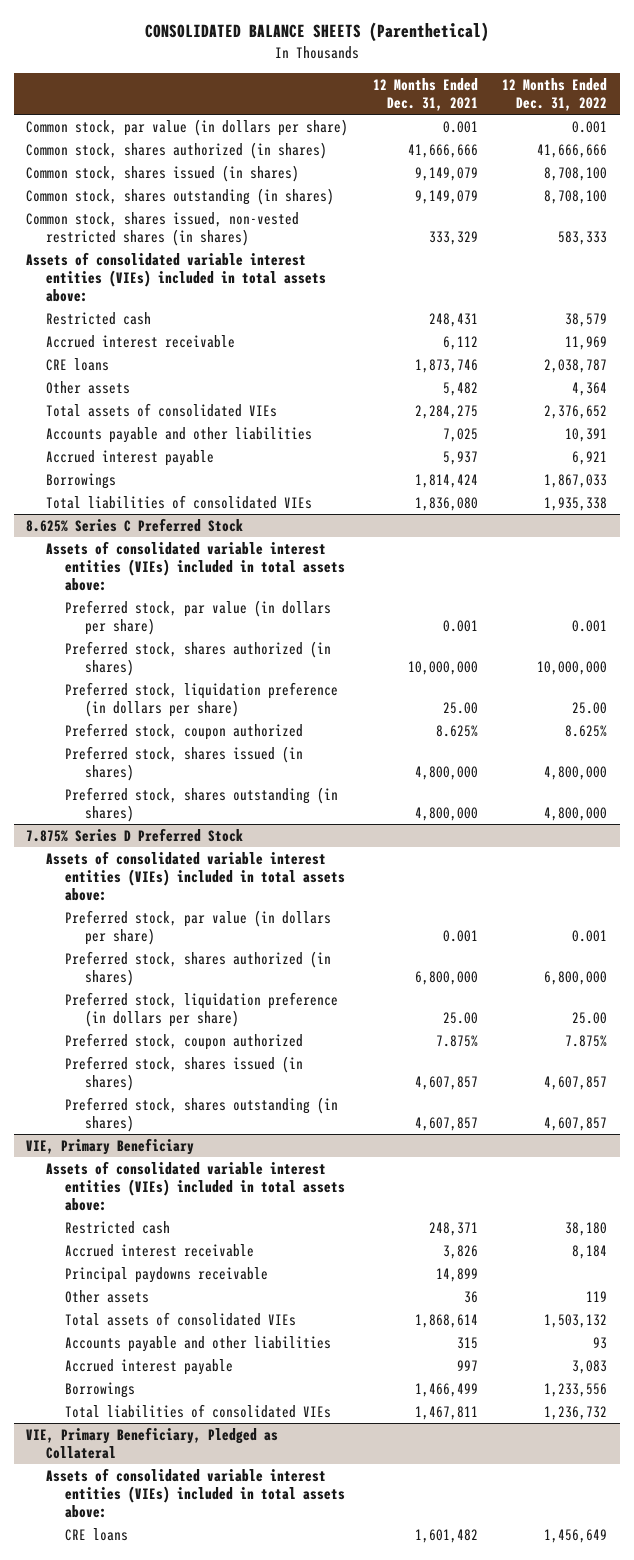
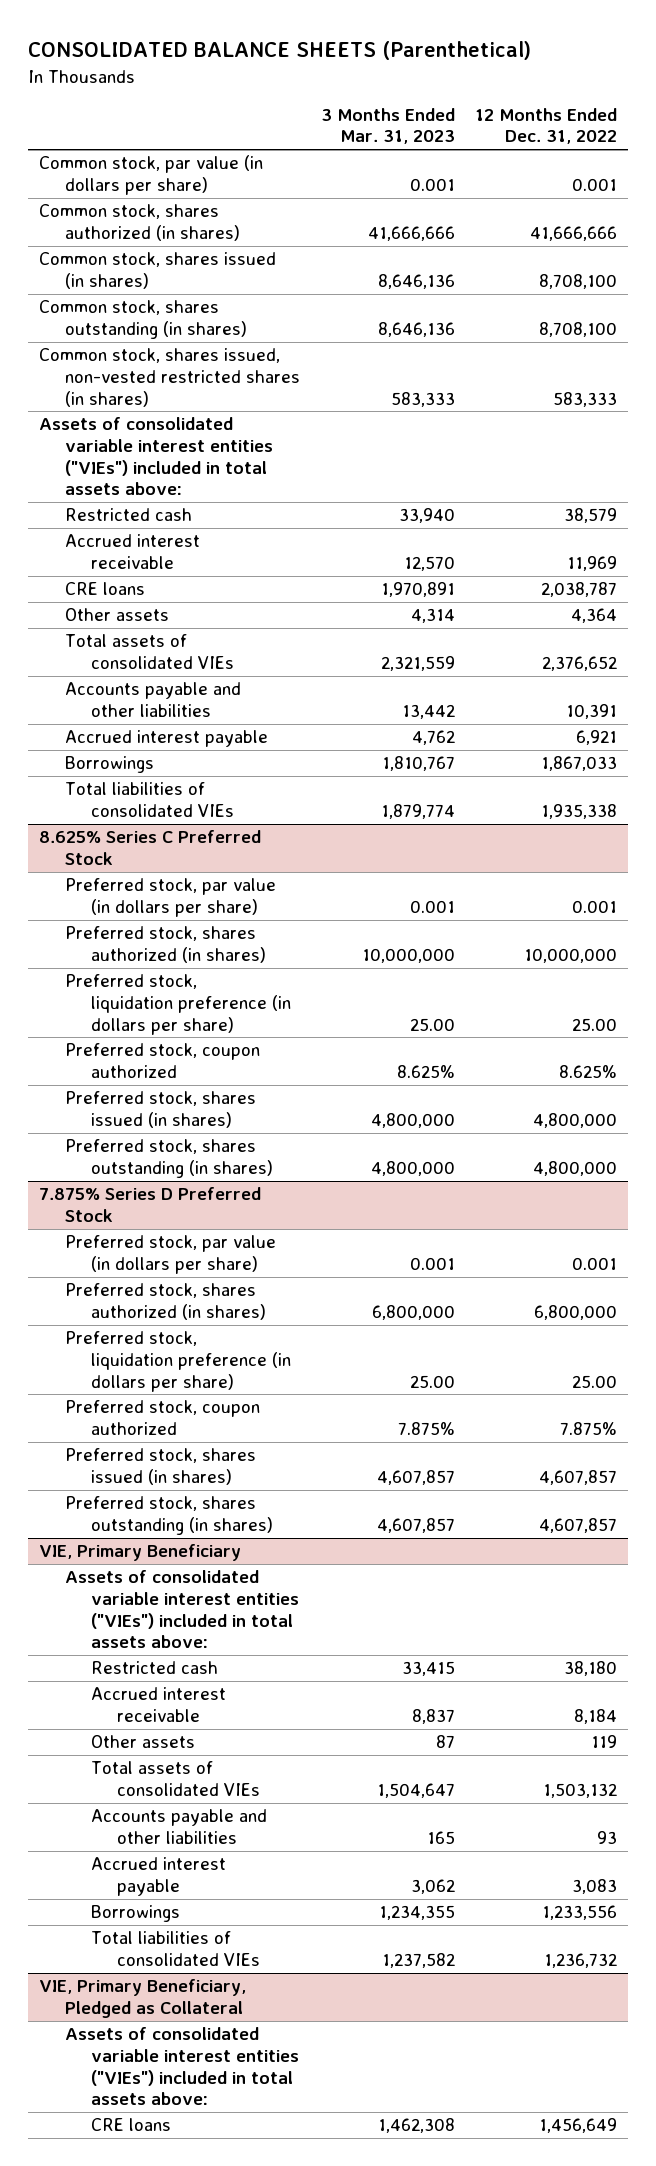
- | 12 Months Ended Dec. 31, 2021 | 12 Months Ended Dec. 31, 2022
+ | 3 Months Ended Mar. 31, 2023 | 12 Months Ended Dec. 31, 2022
- Assets of consolidated variable interest entities (VIEs) included in total assets above:
+ Assets of consolidated variable interest entities ("VIEs") included in total assets above:
@ 8.625% Series C Preferred Stock
- Assets of consolidated variable interest entities (VIEs) included in total assets above:
@ 7.875% Series D Preferred Stock
- Assets of consolidated variable interest entities (VIEs) included in total assets above:
@ VIE, Primary Beneficiary
- Assets of consolidated variable interest entities (VIEs) included in total assets above:
+ Assets of consolidated variable interest entities ("VIEs") included in total assets above:
- Principal paydowns receivable | 14,899 |
@ VIE, Primary Beneficiary, Pledged as Collateral
- Assets of consolidated variable interest entities (VIEs) included in total assets above:
+ Assets of consolidated variable interest entities ("VIEs") included in total assets above:

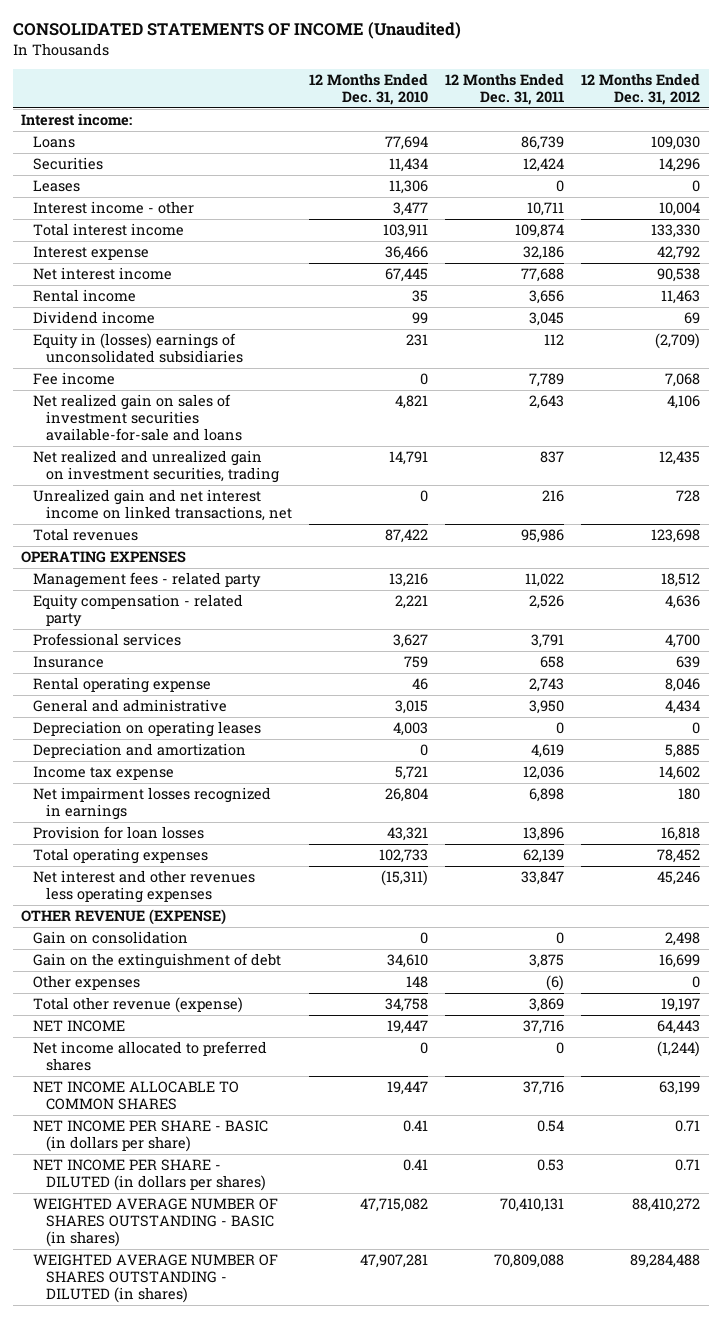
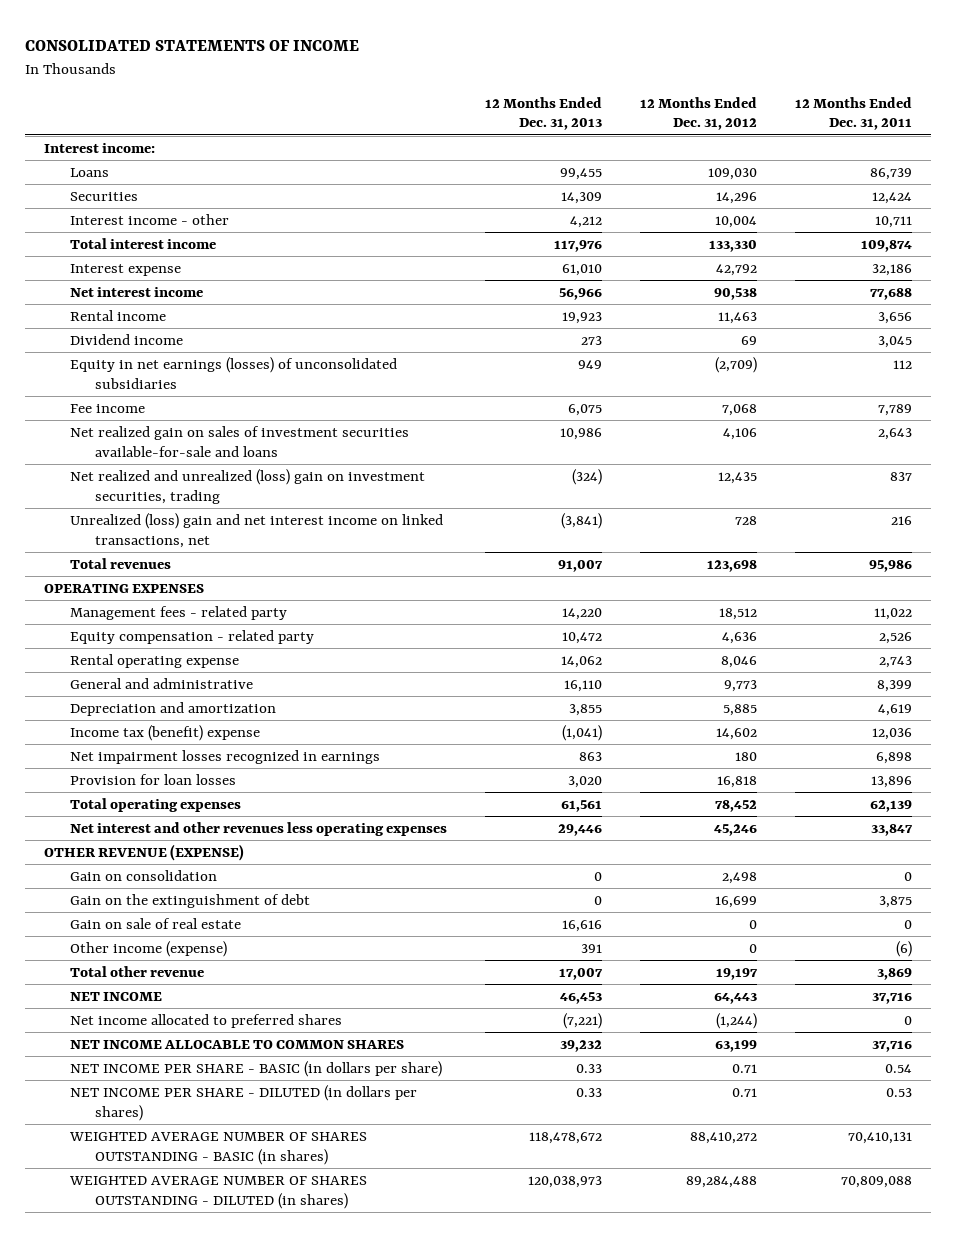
- CONSOLIDATED STATEMENTS OF INCOME (Unaudited)
+ CONSOLIDATED STATEMENTS OF INCOME
- | 12 Months Ended Dec. 31, 2010 | 12 Months Ended Dec. 31, 2011 | 12 Months Ended Dec. 31, 2012
+ | 12 Months Ended Dec. 31, 2013 | 12 Months Ended Dec. 31, 2012 | 12 Months Ended Dec. 31, 2011
- Leases | 11,306 | 0 | 0
- Equity in (losses) earnings of unconsolidated subsidiaries | 231 | 112 | (2,709)
+ Equity in net earnings (losses) of unconsolidated subsidiaries | 949 | (2,709) | 112
- Net realized and unrealized gain on investment securities, trading | 14,791 | 837 | 12,435
- Unrealized gain and net interest income on linked transactions, net | 0 | 216 | 728
+ Net realized and unrealized (loss) gain on investment securities, trading | (324) | 12,435 | 837
+ Unrealized (loss) gain and net interest income on linked transactions, net | (3,841) | 728 | 216
- Professional services | 3,627 | 3,791 | 4,700
- Insurance | 759 | 658 | 639
- General and administrative | 3,015 | 3,950 | 4,434
- Depreciation on operating leases | 4,003 | 0 | 0
+ General and administrative | 16,110 | 9,773 | 8,399
- Income tax expense | 5,721 | 12,036 | 14,602
+ Income tax (benefit) expense | (1,041) | 14,602 | 12,036
- Other expenses | 148 | (6) | 0
- Total other revenue (expense) | 34,758 | 3,869 | 19,197
+ Gain on sale of real estate | 16,616 | 0 | 0
+ Other income (expense) | 391 | 0 | (6)
+ Total other revenue | 17,007 | 19,197 | 3,869

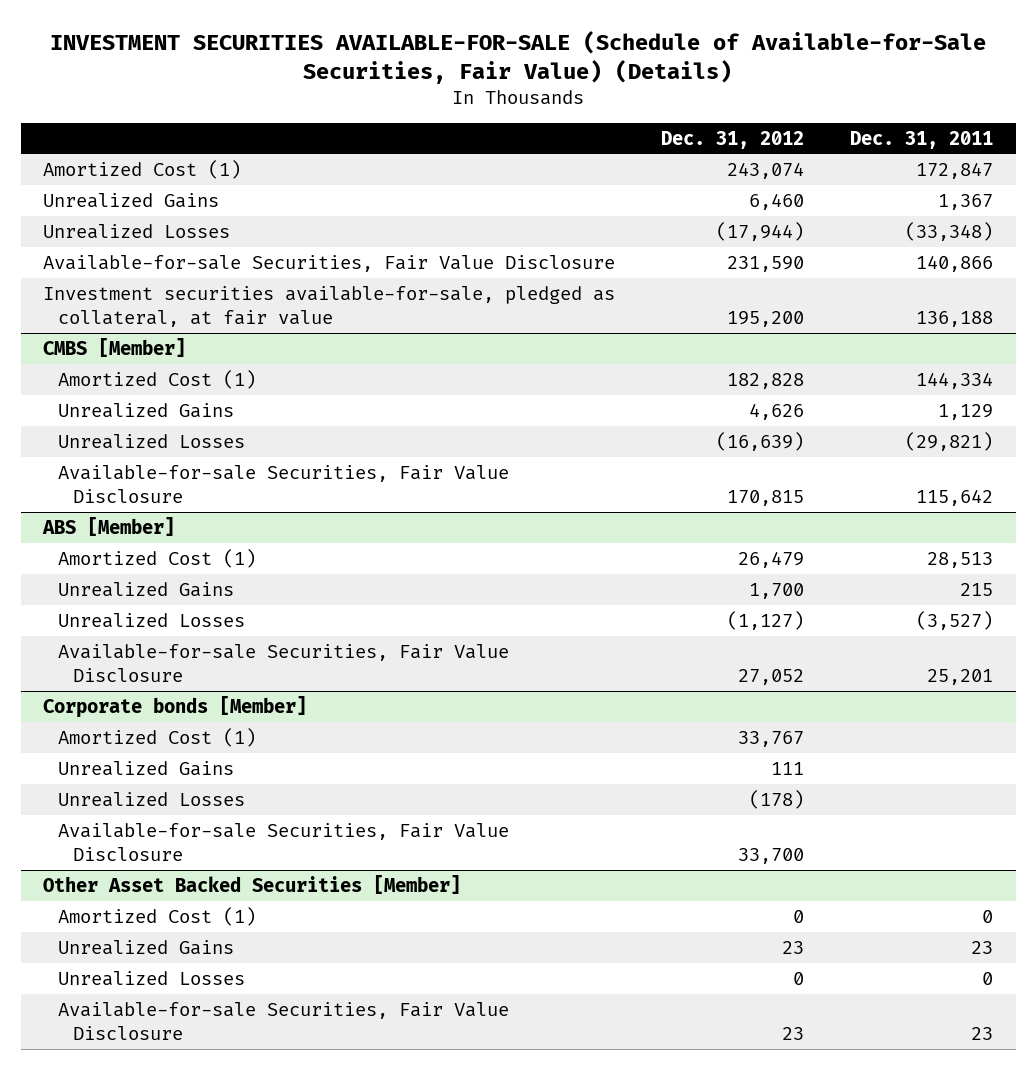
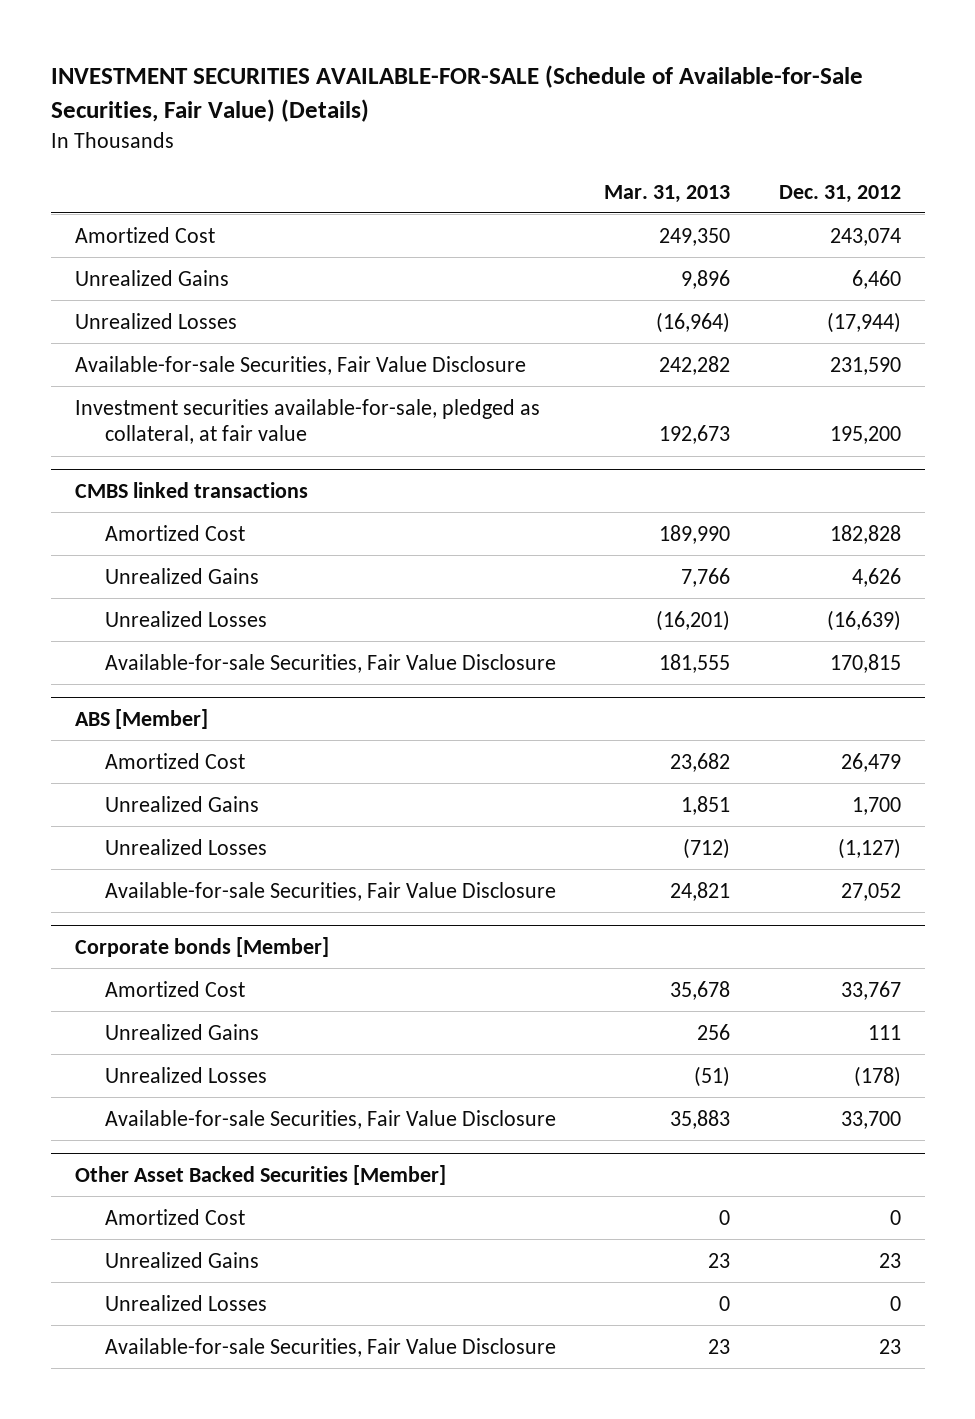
- | Dec. 31, 2012 | Dec. 31, 2011
+ | Mar. 31, 2013 | Dec. 31, 2012
- Amortized Cost (1) | 243,074 | 172,847
+ Amortized Cost | 249,350 | 243,074
- CMBS [Member]
- Amortized Cost (1) | 182,828 | 144,334
+ CMBS linked transactions
+ Amortized Cost | 189,990 | 182,828
@ ABS [Member]
- Amortized Cost (1) | 26,479 | 28,513
+ Amortized Cost | 23,682 | 26,479
@ Corporate bonds [Member]
- Amortized Cost (1) | 33,767 |
+ Amortized Cost | 35,678 | 33,767
@ Other Asset Backed Securities [Member]
- Amortized Cost (1) | 0 | 0
+ Amortized Cost | 0 | 0

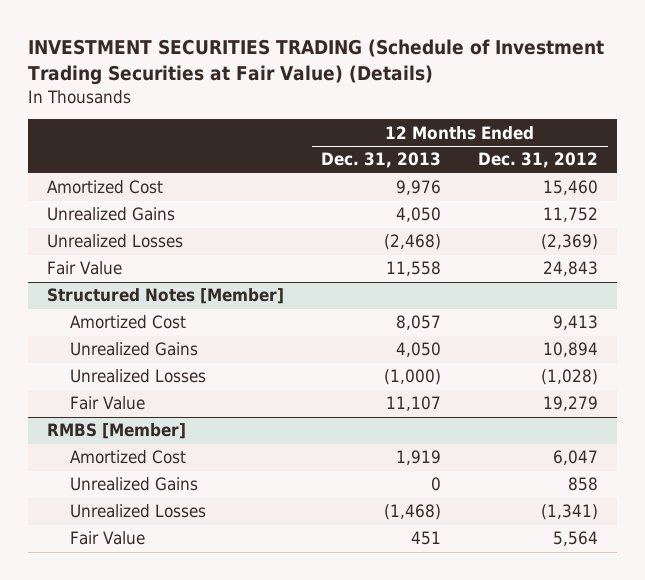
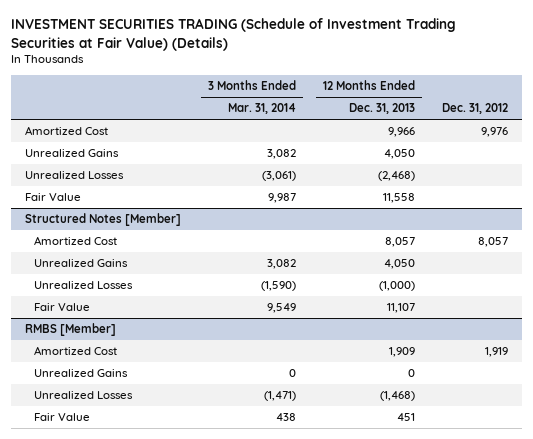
- | 12 Months Ended Dec. 31, 2013 | 12 Months Ended Dec. 31, 2012
+ | 3 Months Ended Mar. 31, 2014 | 12 Months Ended Dec. 31, 2013 | Dec. 31, 2012
- Amortized Cost | 9,976 | 15,460
+ Amortized Cost | | 9,966 | 9,976
@ RMBS [Member]
- Amortized Cost | 1,919 | 6,047
+ Amortized Cost | | 1,909 | 1,919

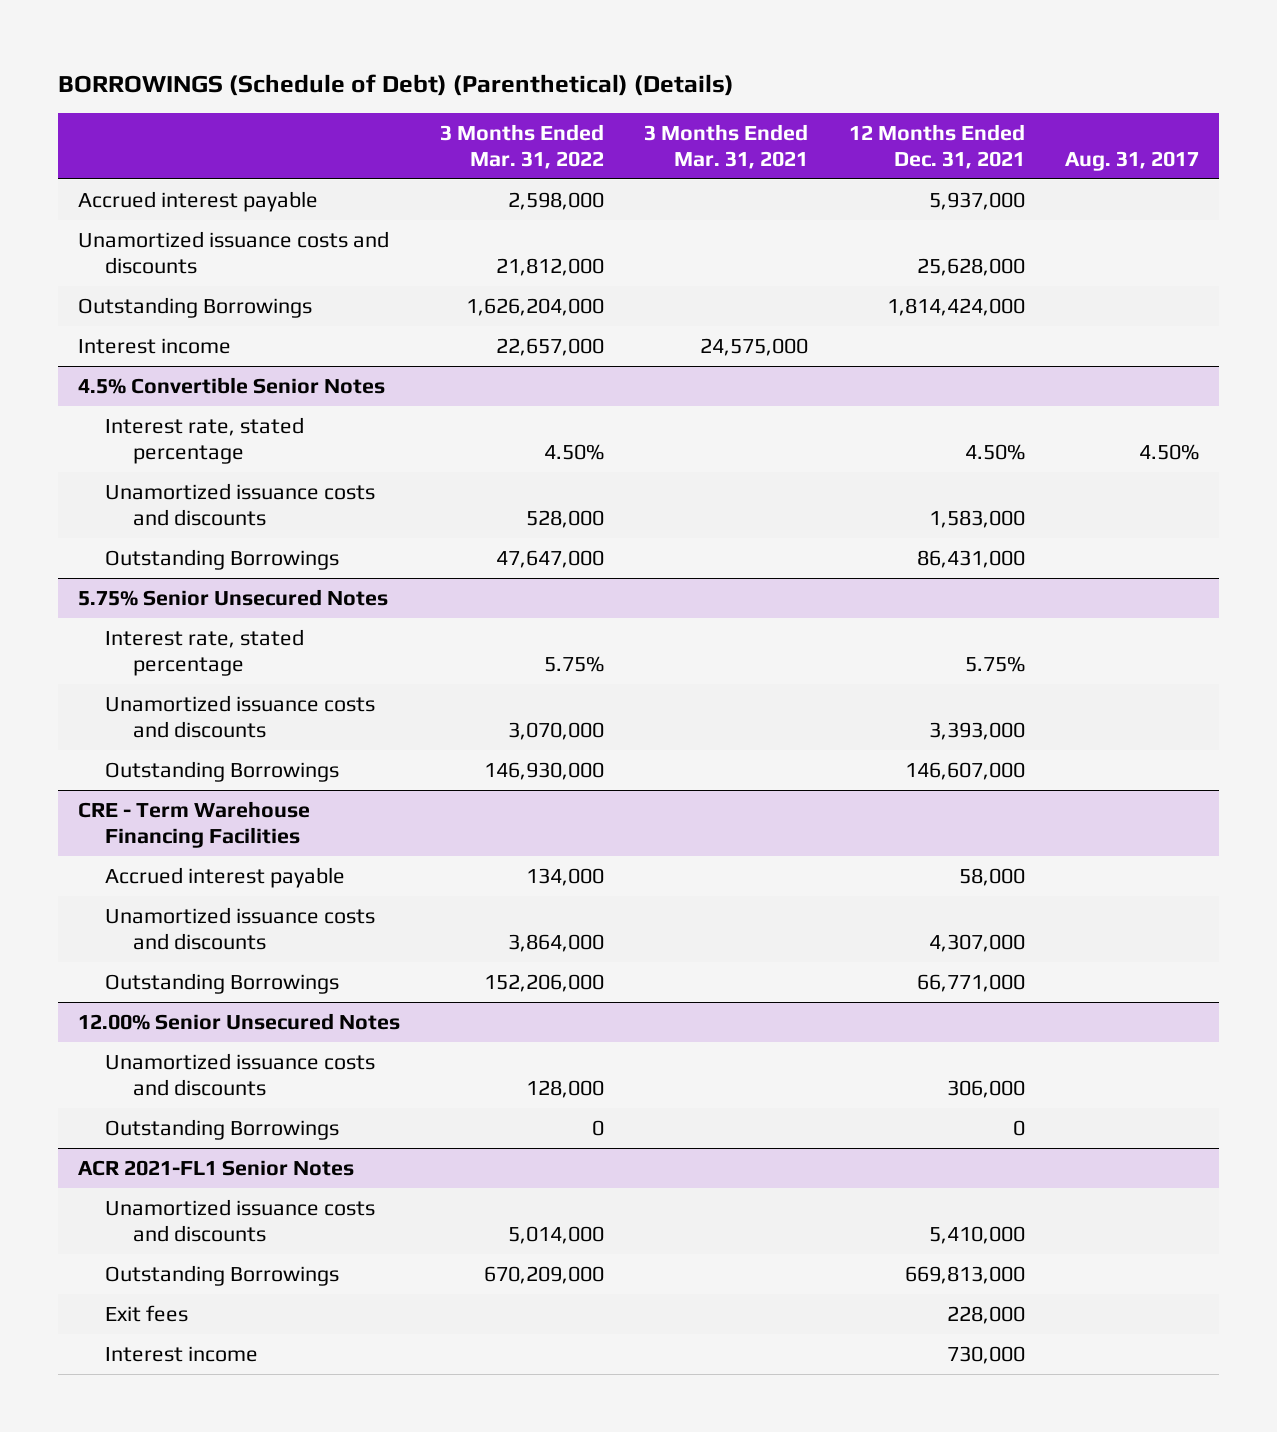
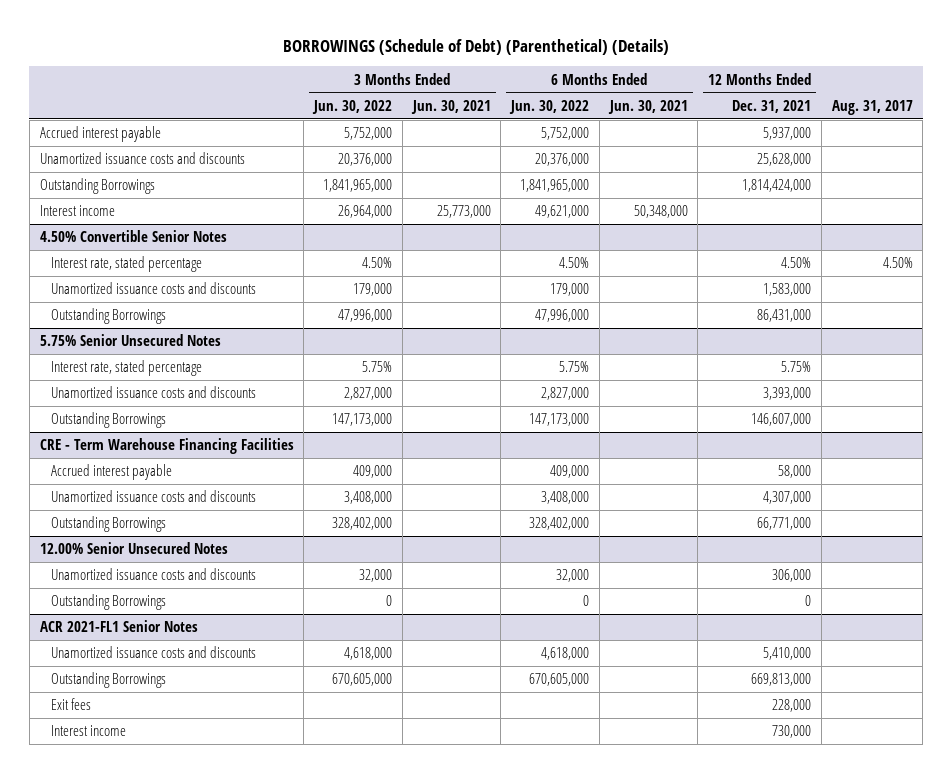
- | 3 Months Ended Mar. 31, 2022 | 3 Months Ended Mar. 31, 2021 | 12 Months Ended Dec. 31, 2021 | Aug. 31, 2017
+ | 3 Months Ended Jun. 30, 2022 | 3 Months Ended Jun. 30, 2021 | 6 Months Ended Jun. 30, 2022 | 6 Months Ended Jun. 30, 2021 | 12 Months Ended Dec. 31, 2021 | Aug. 31, 2017
- 4.5% Convertible Senior Notes
+ 4.50% Convertible Senior Notes

